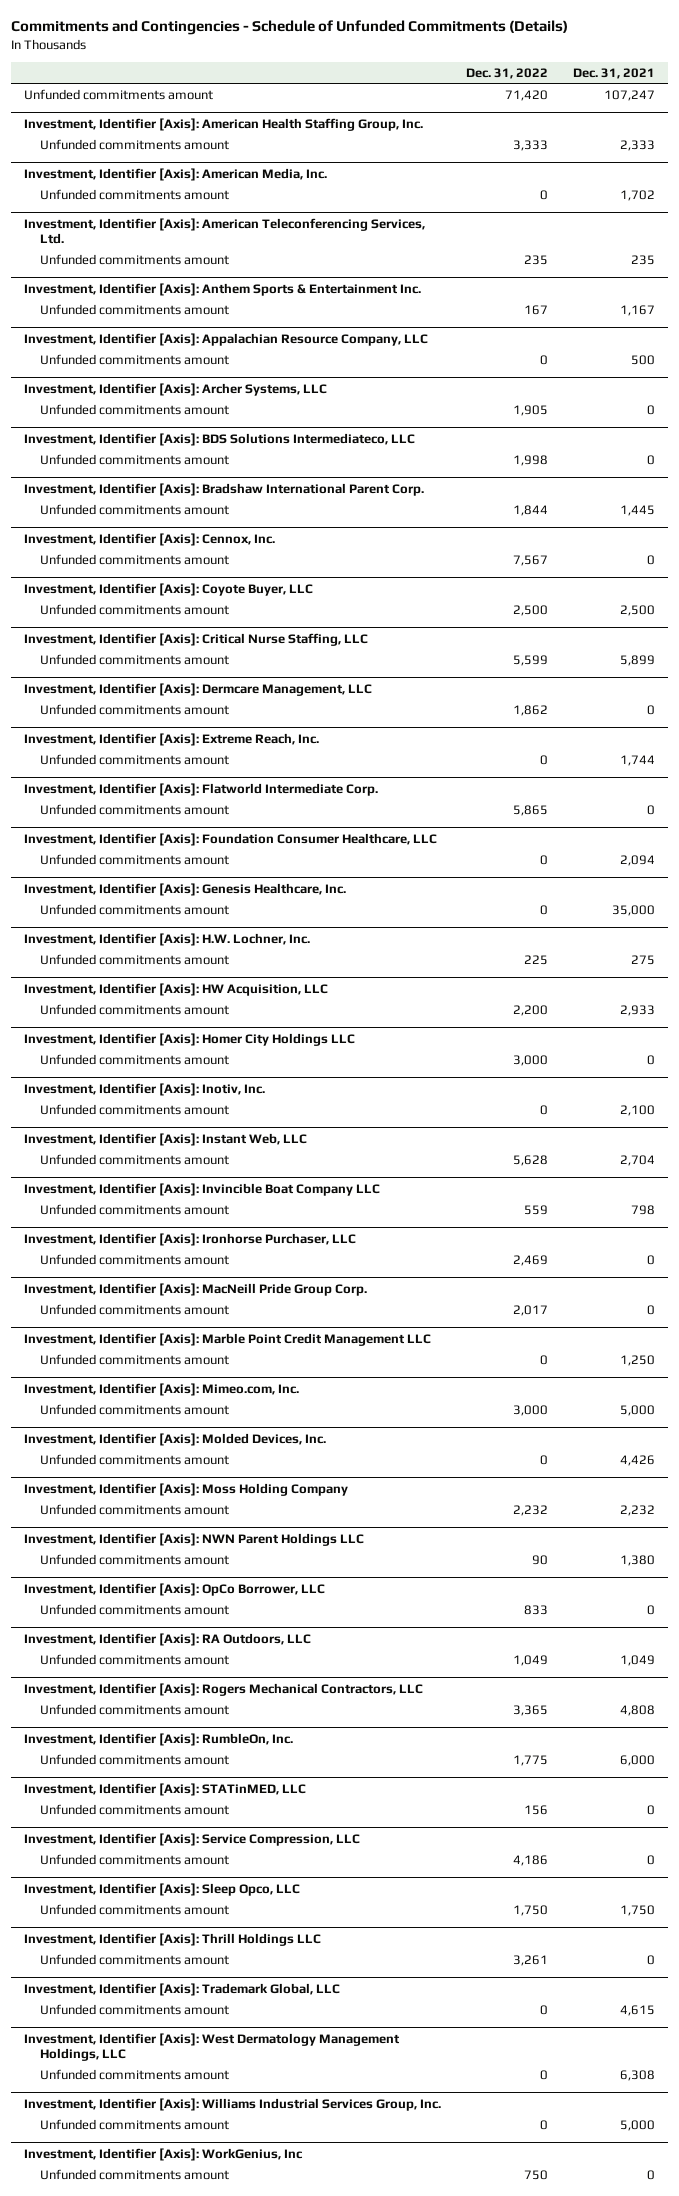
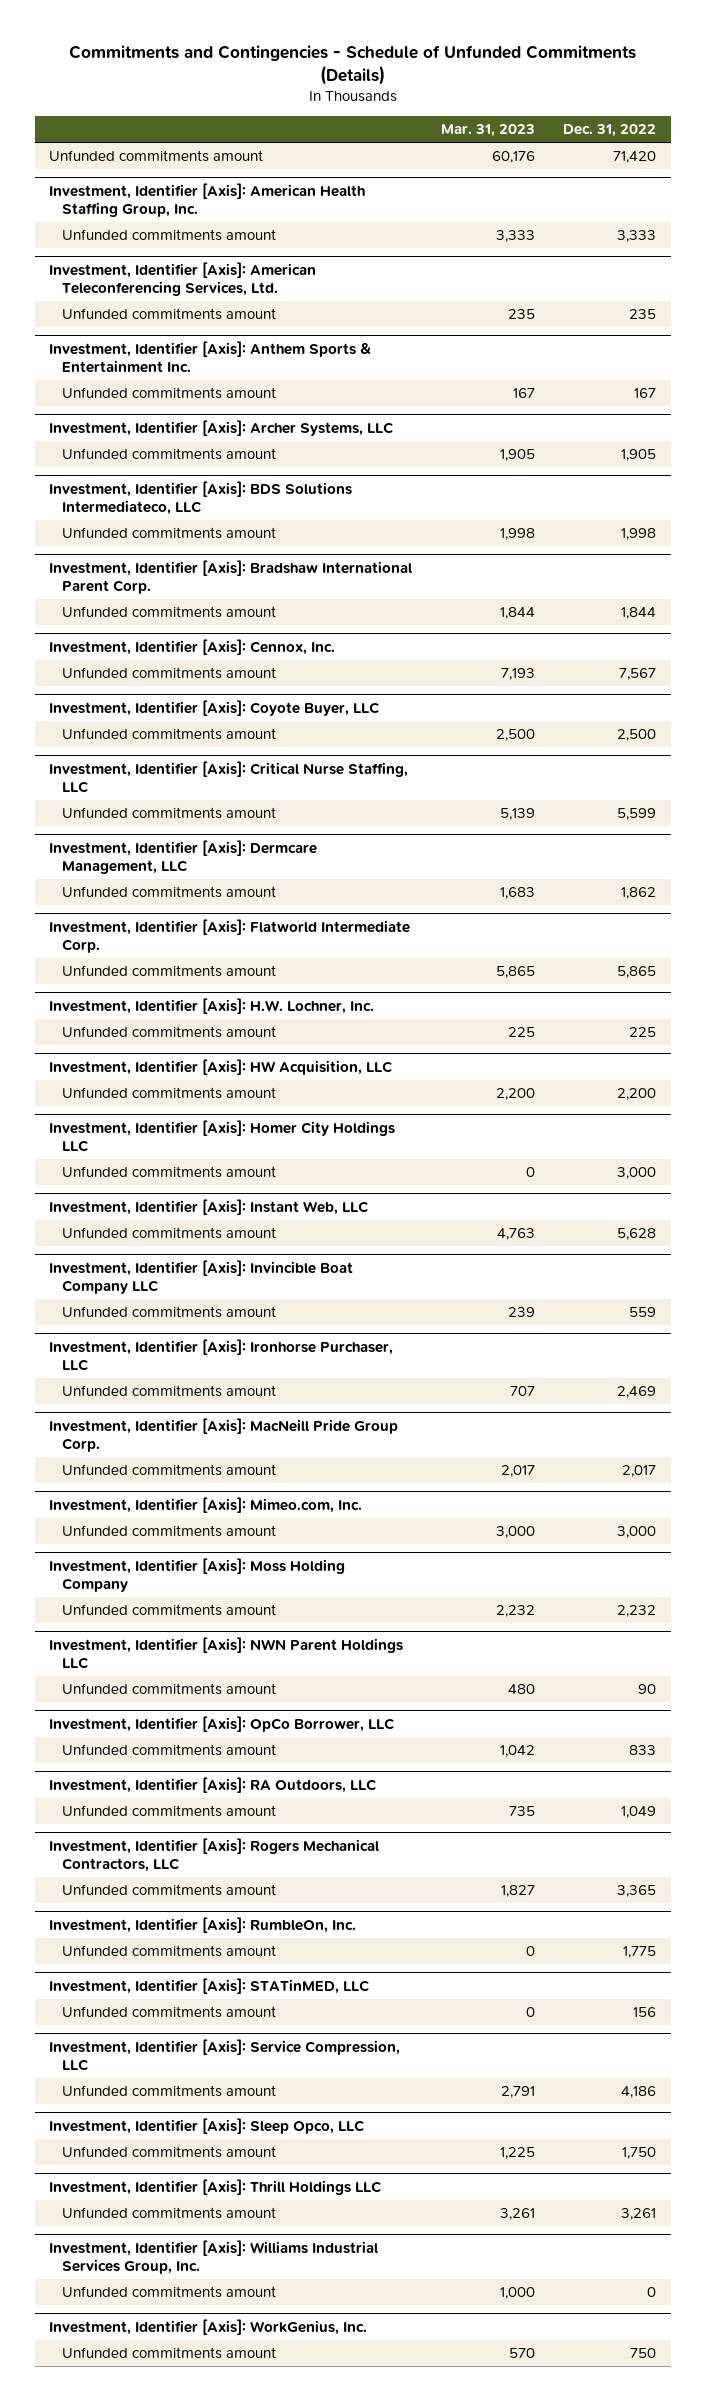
- | Dec. 31, 2022 | Dec. 31, 2021
+ | Mar. 31, 2023 | Dec. 31, 2022
- Investment, Identifier [Axis]: American Media, Inc.
- Unfunded commitments amount | 0 | 1,702
- Investment, Identifier [Axis]: Appalachian Resource Company, LLC
- Unfunded commitments amount | 0 | 500
- Investment, Identifier [Axis]: Extreme Reach, Inc.
- Unfunded commitments amount | 0 | 1,744
- Investment, Identifier [Axis]: Foundation Consumer Healthcare, LLC
- Unfunded commitments amount | 0 | 2,094
- Investment, Identifier [Axis]: Genesis Healthcare, Inc.
- Unfunded commitments amount | 0 | 35,000
- Investment, Identifier [Axis]: Inotiv, Inc.
- Unfunded commitments amount | 0 | 2,100
- Investment, Identifier [Axis]: Marble Point Credit Management LLC
- Unfunded commitments amount | 0 | 1,250
- Investment, Identifier [Axis]: Molded Devices, Inc.
- Unfunded commitments amount | 0 | 4,426
- Investment, Identifier [Axis]: Trademark Global, LLC
- Unfunded commitments amount | 0 | 4,615
- Investment, Identifier [Axis]: West Dermatology Management Holdings, LLC
- Unfunded commitments amount | 0 | 6,308
- Investment, Identifier [Axis]: WorkGenius, Inc
+ Investment, Identifier [Axis]: WorkGenius, Inc.

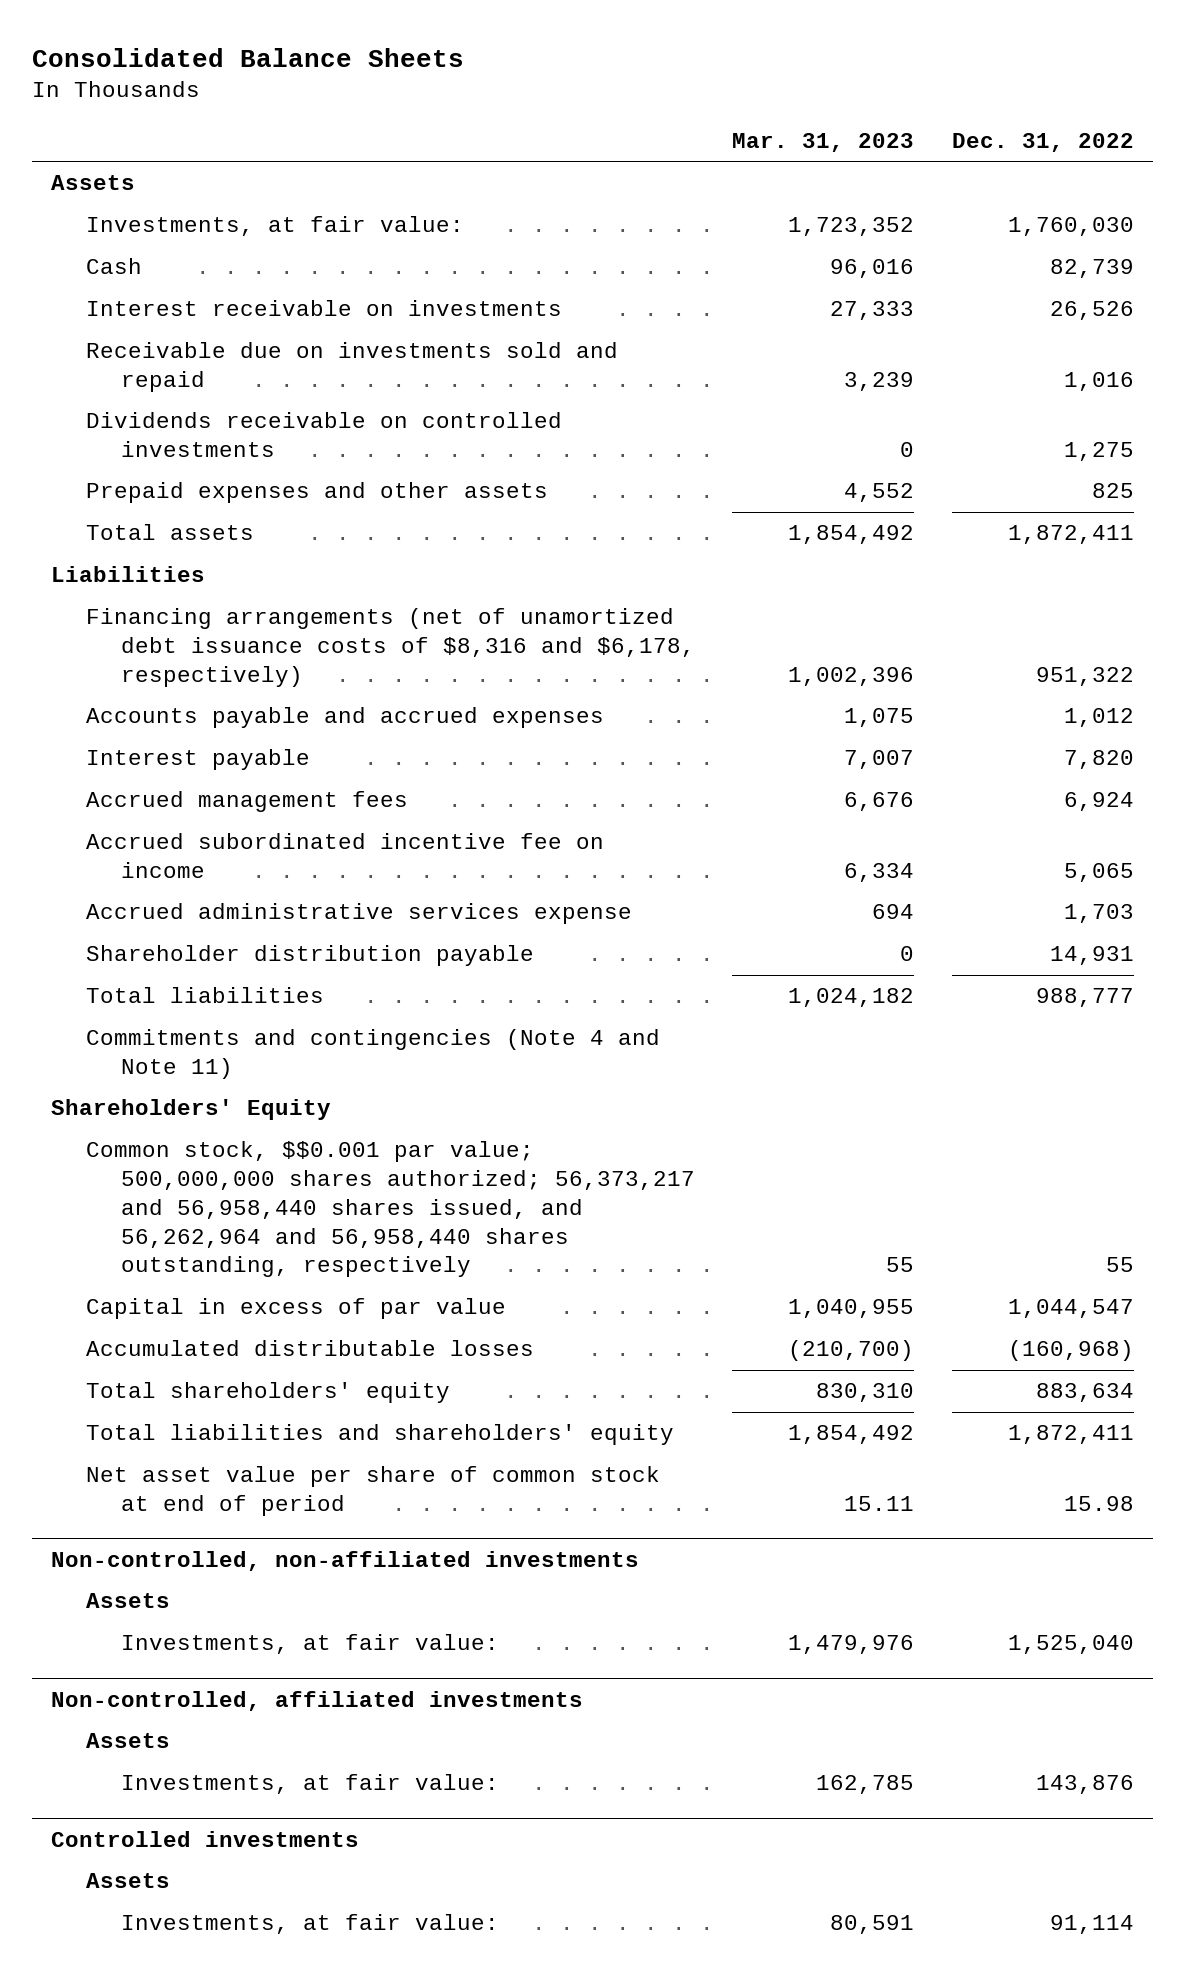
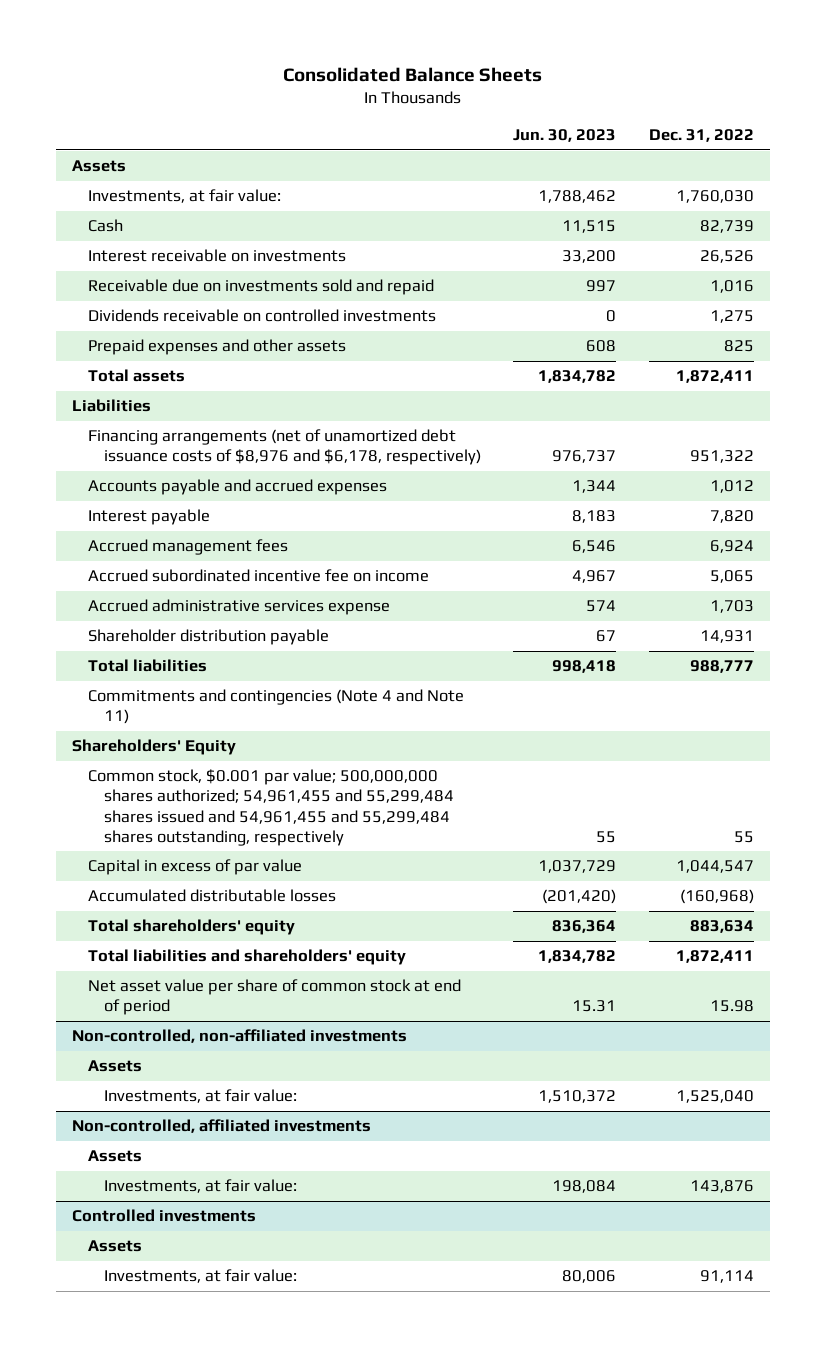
- | Mar. 31, 2023 | Dec. 31, 2022
+ | Jun. 30, 2023 | Dec. 31, 2022
- Financing arrangements (net of unamortized debt issuance costs of $8,316 and $6,178, respectively) | 1,002,396 | 951,322
+ Financing arrangements (net of unamortized debt issuance costs of $8,976 and $6,178, respectively) | 976,737 | 951,322
- Common stock, $$0.001 par value; 500,000,000 shares authorized; 56,373,217 and 56,958,440 shares issued, and 56,262,964 and 56,958,440 shares outstanding, respectively | 55 | 55
+ Common stock, $0.001 par value; 500,000,000 shares authorized; 54,961,455 and 55,299,484 shares issued and 54,961,455 and 55,299,484 shares outstanding, respectively | 55 | 55

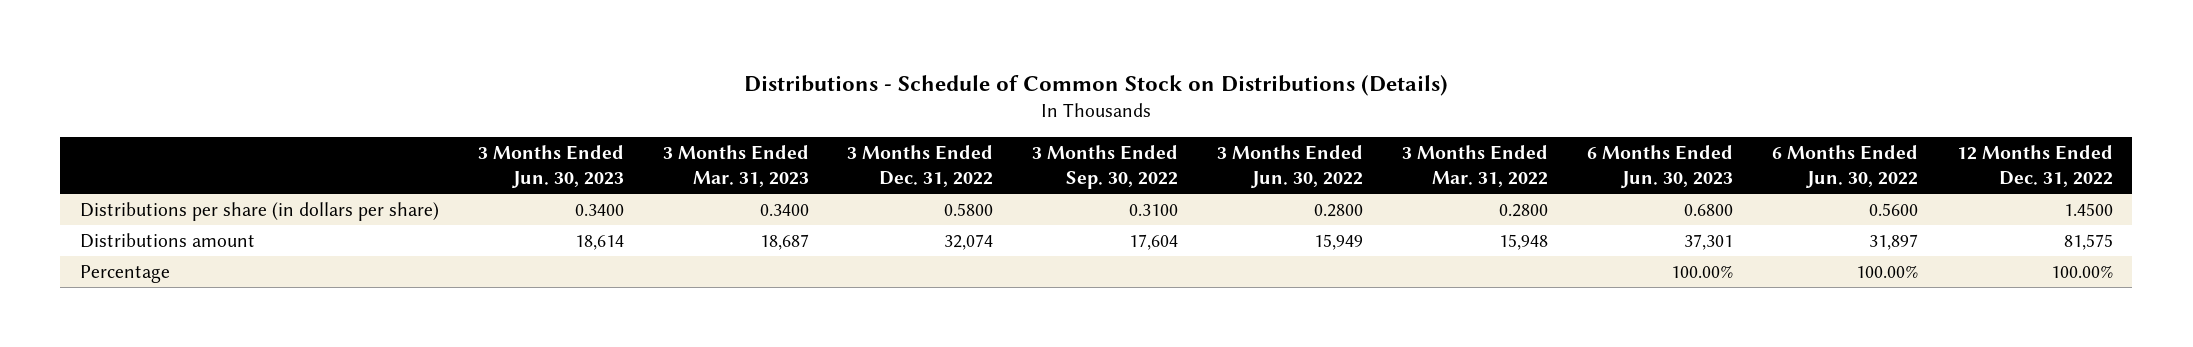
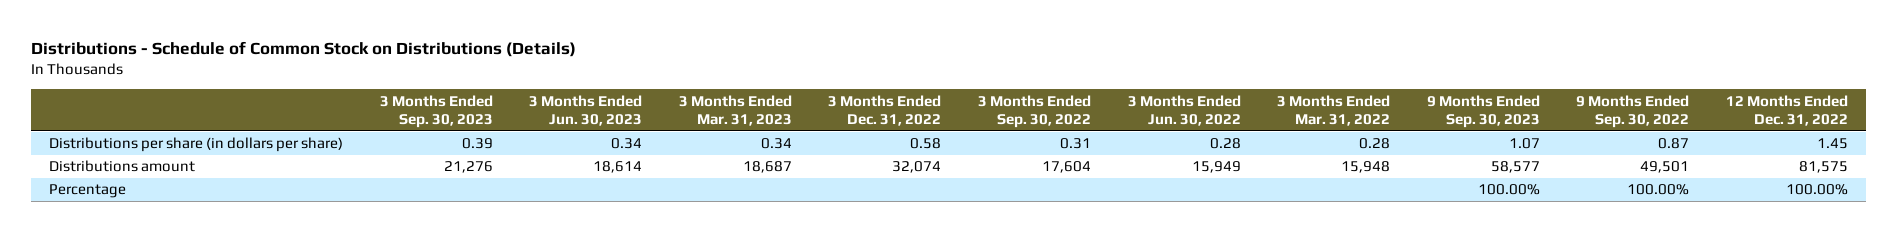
- | 3 Months Ended Jun. 30, 2023 | 3 Months Ended Mar. 31, 2023 | 3 Months Ended Dec. 31, 2022 | 3 Months Ended Sep. 30, 2022 | 3 Months Ended Jun. 30, 2022 | 3 Months Ended Mar. 31, 2022 | 6 Months Ended Jun. 30, 2023 | 6 Months Ended Jun. 30, 2022 | 12 Months Ended Dec. 31, 2022
+ | 3 Months Ended Sep. 30, 2023 | 3 Months Ended Jun. 30, 2023 | 3 Months Ended Mar. 31, 2023 | 3 Months Ended Dec. 31, 2022 | 3 Months Ended Sep. 30, 2022 | 3 Months Ended Jun. 30, 2022 | 3 Months Ended Mar. 31, 2022 | 9 Months Ended Sep. 30, 2023 | 9 Months Ended Sep. 30, 2022 | 12 Months Ended Dec. 31, 2022
- Distributions per share (in dollars per share) | 0.3400 | 0.3400 | 0.5800 | 0.3100 | 0.2800 | 0.2800 | 0.6800 | 0.5600 | 1.4500
+ Distributions per share (in dollars per share) | 0.39 | 0.34 | 0.34 | 0.58 | 0.31 | 0.28 | 0.28 | 1.07 | 0.87 | 1.45

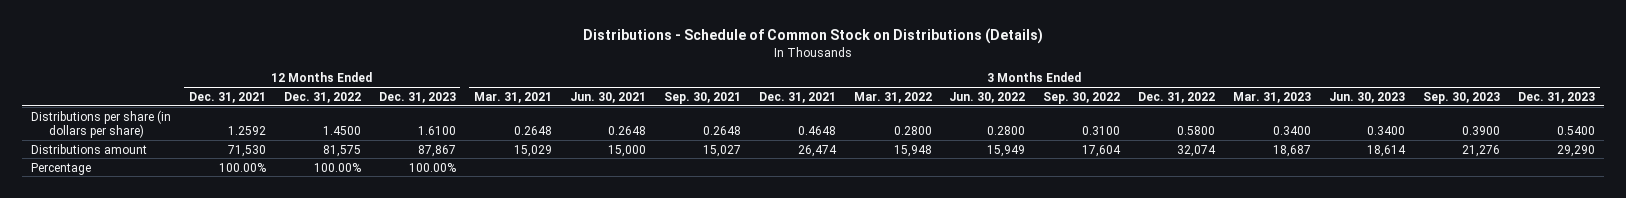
- | 3 Months Ended Sep. 30, 2023 | 3 Months Ended Jun. 30, 2023 | 3 Months Ended Mar. 31, 2023 | 3 Months Ended Dec. 31, 2022 | 3 Months Ended Sep. 30, 2022 | 3 Months Ended Jun. 30, 2022 | 3 Months Ended Mar. 31, 2022 | 9 Months Ended Sep. 30, 2023 | 9 Months Ended Sep. 30, 2022 | 12 Months Ended Dec. 31, 2022
+ | 12 Months Ended Dec. 31, 2021 | 12 Months Ended Dec. 31, 2022 | 12 Months Ended Dec. 31, 2023 | 3 Months Ended Mar. 31, 2021 | 3 Months Ended Jun. 30, 2021 | 3 Months Ended Sep. 30, 2021 | 3 Months Ended Dec. 31, 2021 | 3 Months Ended Mar. 31, 2022 | 3 Months Ended Jun. 30, 2022 | 3 Months Ended Sep. 30, 2022 | 3 Months Ended Dec. 31, 2022 | 3 Months Ended Mar. 31, 2023 | 3 Months Ended Jun. 30, 2023 | 3 Months Ended Sep. 30, 2023 | 3 Months Ended Dec. 31, 2023
- Distributions per share (in dollars per share) | 0.39 | 0.34 | 0.34 | 0.58 | 0.31 | 0.28 | 0.28 | 1.07 | 0.87 | 1.45
+ Distributions per share (in dollars per share) | 1.2592 | 1.4500 | 1.6100 | 0.2648 | 0.2648 | 0.2648 | 0.4648 | 0.2800 | 0.2800 | 0.3100 | 0.5800 | 0.3400 | 0.3400 | 0.3900 | 0.5400

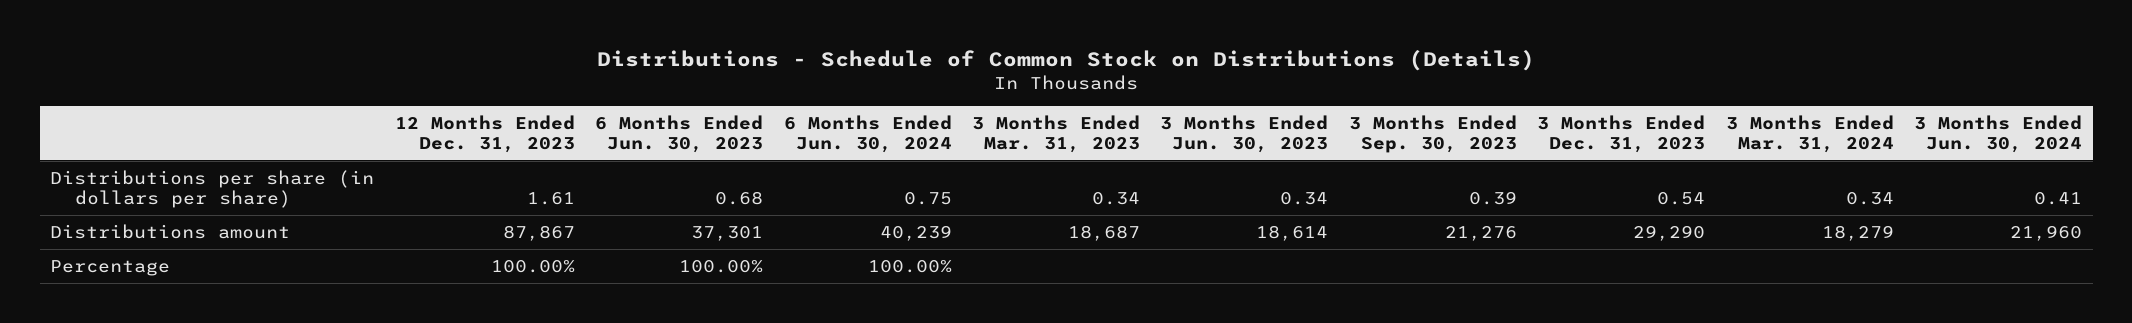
- | 12 Months Ended Dec. 31, 2021 | 12 Months Ended Dec. 31, 2022 | 12 Months Ended Dec. 31, 2023 | 3 Months Ended Mar. 31, 2021 | 3 Months Ended Jun. 30, 2021 | 3 Months Ended Sep. 30, 2021 | 3 Months Ended Dec. 31, 2021 | 3 Months Ended Mar. 31, 2022 | 3 Months Ended Jun. 30, 2022 | 3 Months Ended Sep. 30, 2022 | 3 Months Ended Dec. 31, 2022 | 3 Months Ended Mar. 31, 2023 | 3 Months Ended Jun. 30, 2023 | 3 Months Ended Sep. 30, 2023 | 3 Months Ended Dec. 31, 2023
+ | 12 Months Ended Dec. 31, 2023 | 6 Months Ended Jun. 30, 2023 | 6 Months Ended Jun. 30, 2024 | 3 Months Ended Mar. 31, 2023 | 3 Months Ended Jun. 30, 2023 | 3 Months Ended Sep. 30, 2023 | 3 Months Ended Dec. 31, 2023 | 3 Months Ended Mar. 31, 2024 | 3 Months Ended Jun. 30, 2024
- Distributions per share (in dollars per share) | 1.2592 | 1.4500 | 1.6100 | 0.2648 | 0.2648 | 0.2648 | 0.4648 | 0.2800 | 0.2800 | 0.3100 | 0.5800 | 0.3400 | 0.3400 | 0.3900 | 0.5400
+ Distributions per share (in dollars per share) | 1.61 | 0.68 | 0.75 | 0.34 | 0.34 | 0.39 | 0.54 | 0.34 | 0.41

